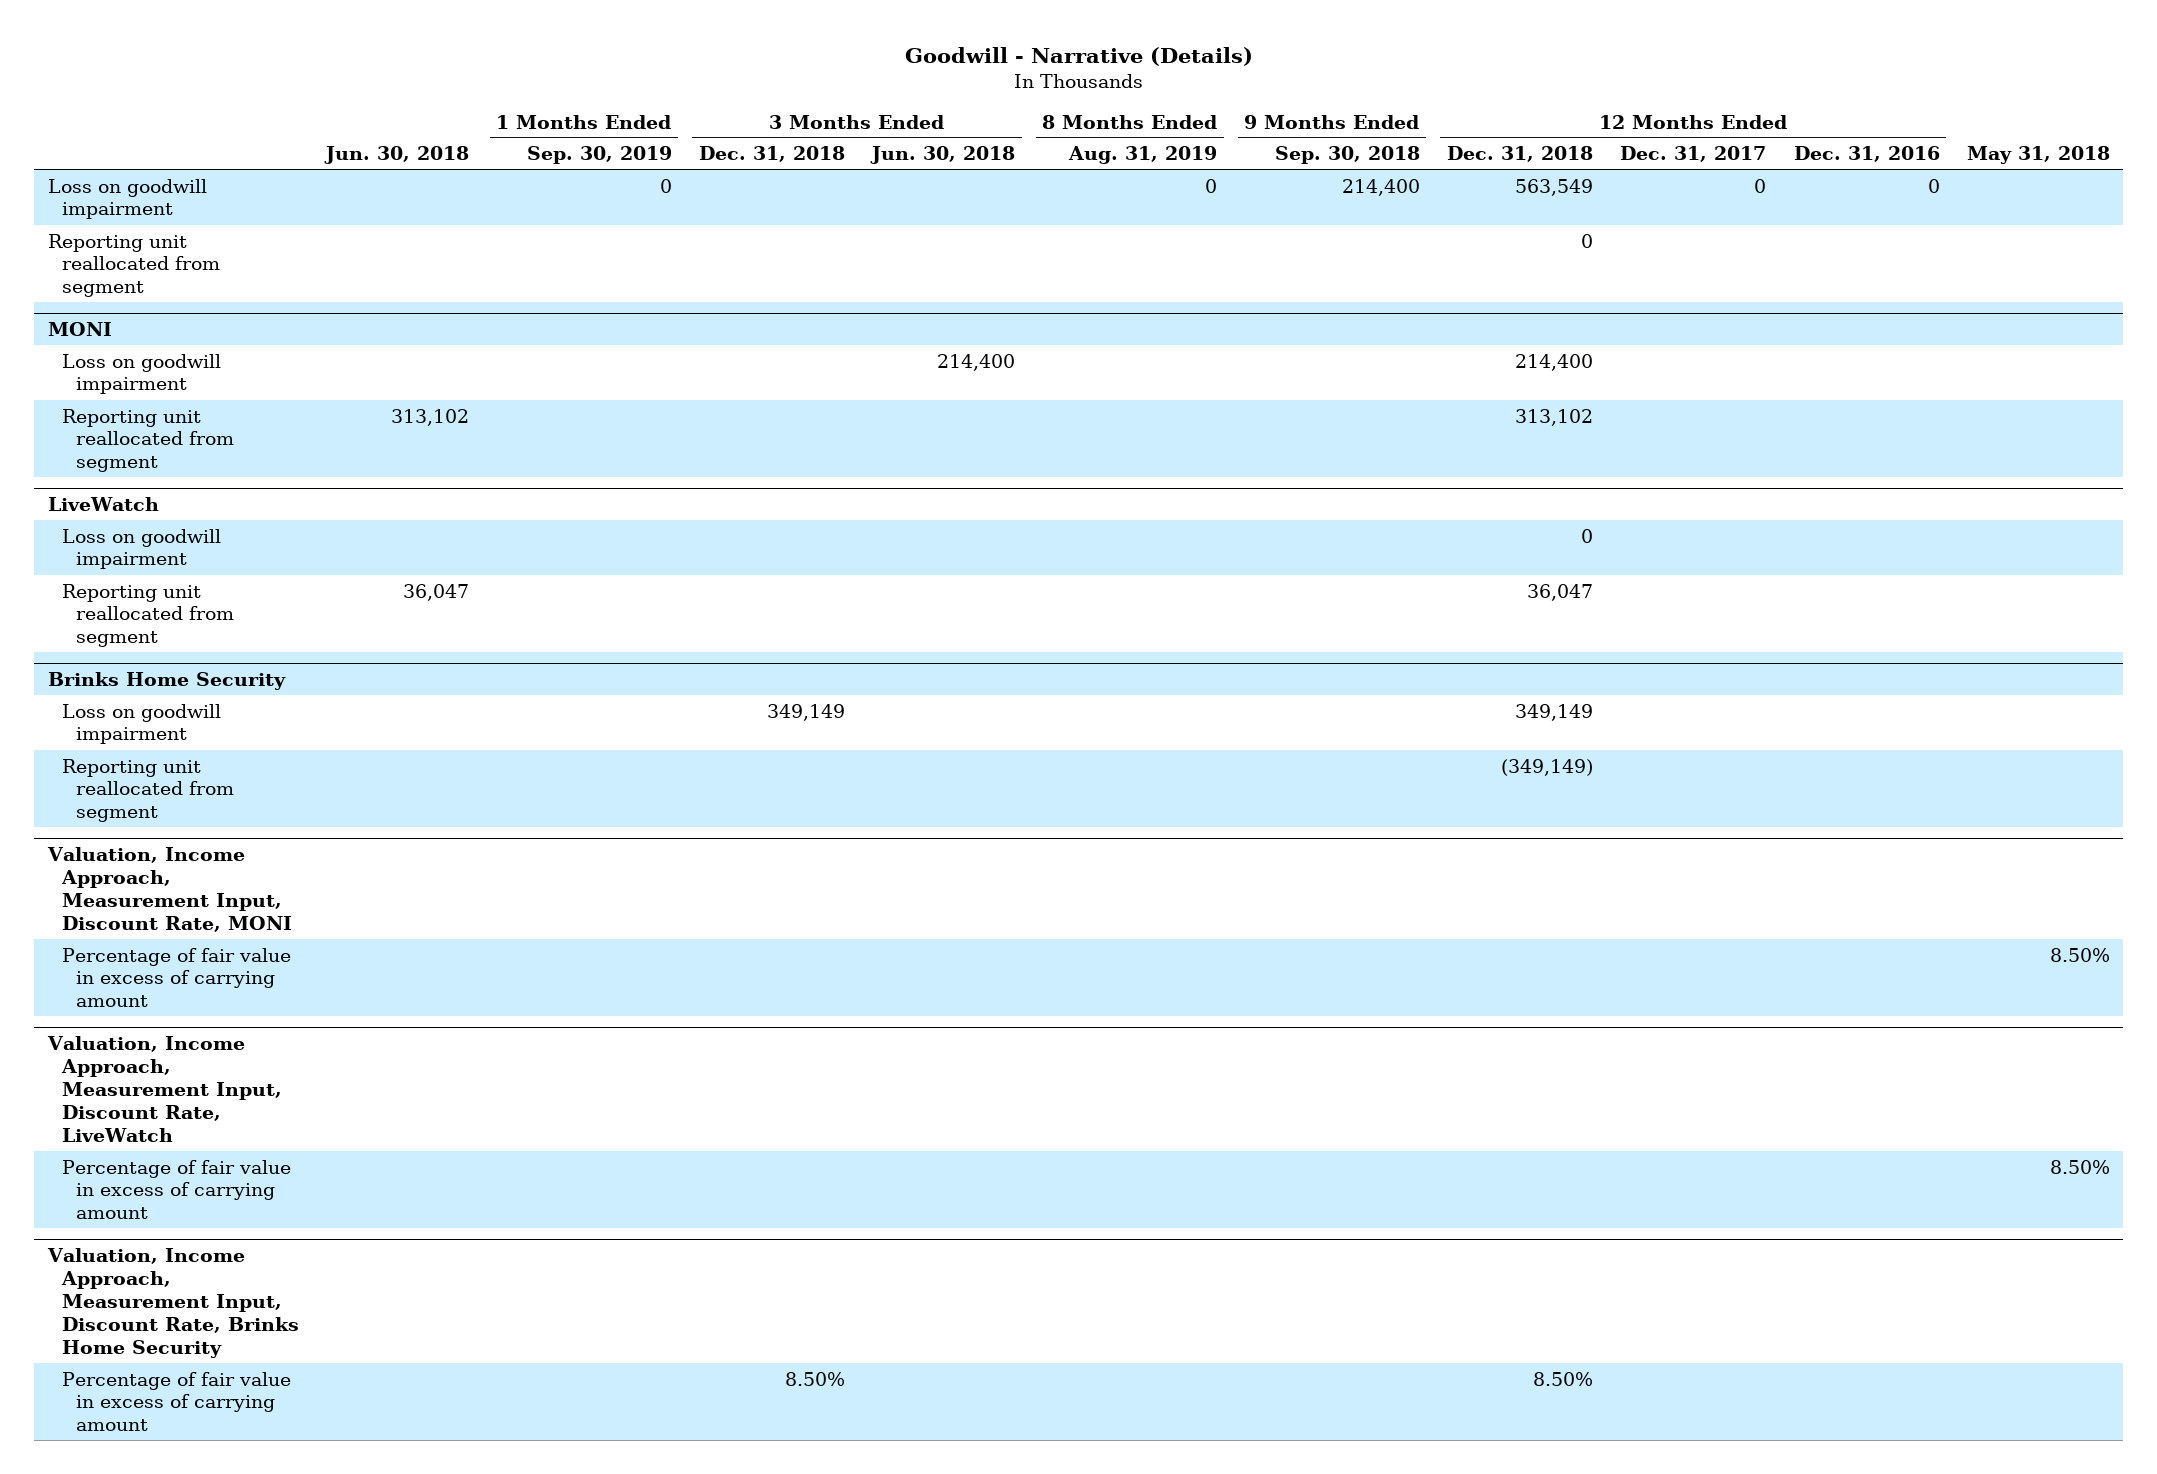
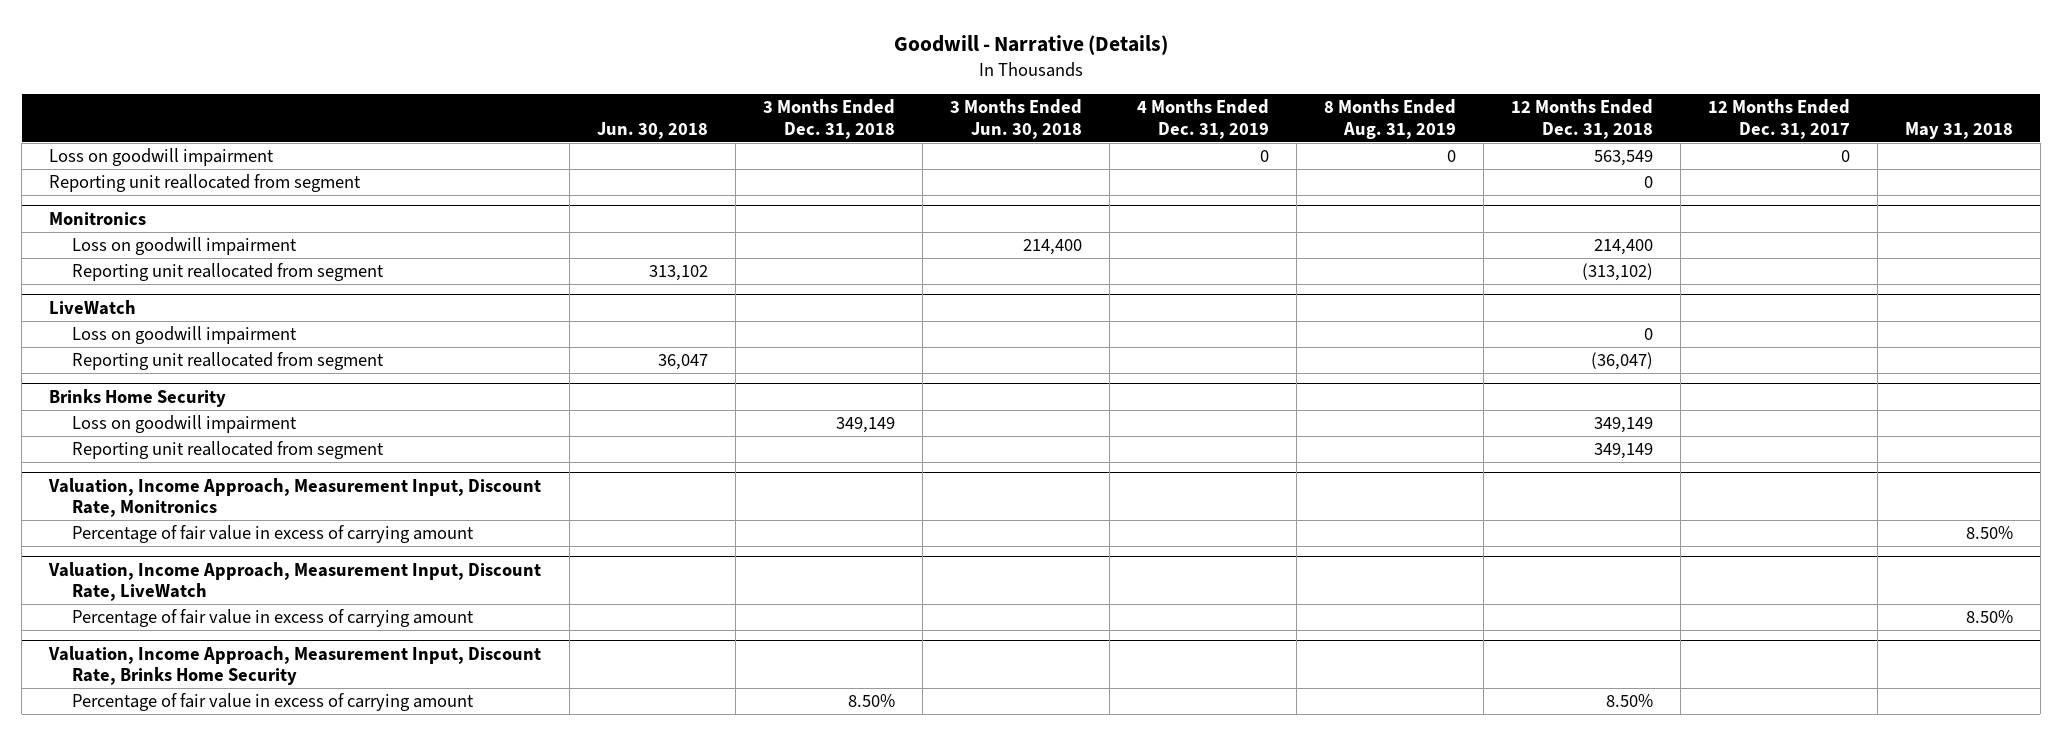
- | Jun. 30, 2018 | 1 Months Ended Sep. 30, 2019 | 3 Months Ended Dec. 31, 2018 | 3 Months Ended Jun. 30, 2018 | 8 Months Ended Aug. 31, 2019 | 9 Months Ended Sep. 30, 2018 | 12 Months Ended Dec. 31, 2018 | 12 Months Ended Dec. 31, 2017 | 12 Months Ended Dec. 31, 2016 | May 31, 2018
+ | Jun. 30, 2018 | 3 Months Ended Dec. 31, 2018 | 3 Months Ended Jun. 30, 2018 | 4 Months Ended Dec. 31, 2019 | 8 Months Ended Aug. 31, 2019 | 12 Months Ended Dec. 31, 2018 | 12 Months Ended Dec. 31, 2017 | May 31, 2018
- MONI
+ Monitronics
- Reporting unit reallocated from segment | 313,102 | | | | | | 313,102 | | |
+ Reporting unit reallocated from segment | 313,102 | | | | | (313,102) | |
@ LiveWatch
- Reporting unit reallocated from segment | 36,047 | | | | | | 36,047 | | |
+ Reporting unit reallocated from segment | 36,047 | | | | | (36,047) | |
@ Brinks Home Security
- Reporting unit reallocated from segment | | | | | | | (349,149) | | |
- Valuation, Income Approach, Measurement Input, Discount Rate, MONI
@ Brinks Home Security
+ Reporting unit reallocated from segment | | | | | | 349,149 | |
+ Valuation, Income Approach, Measurement Input, Discount Rate, Monitronics

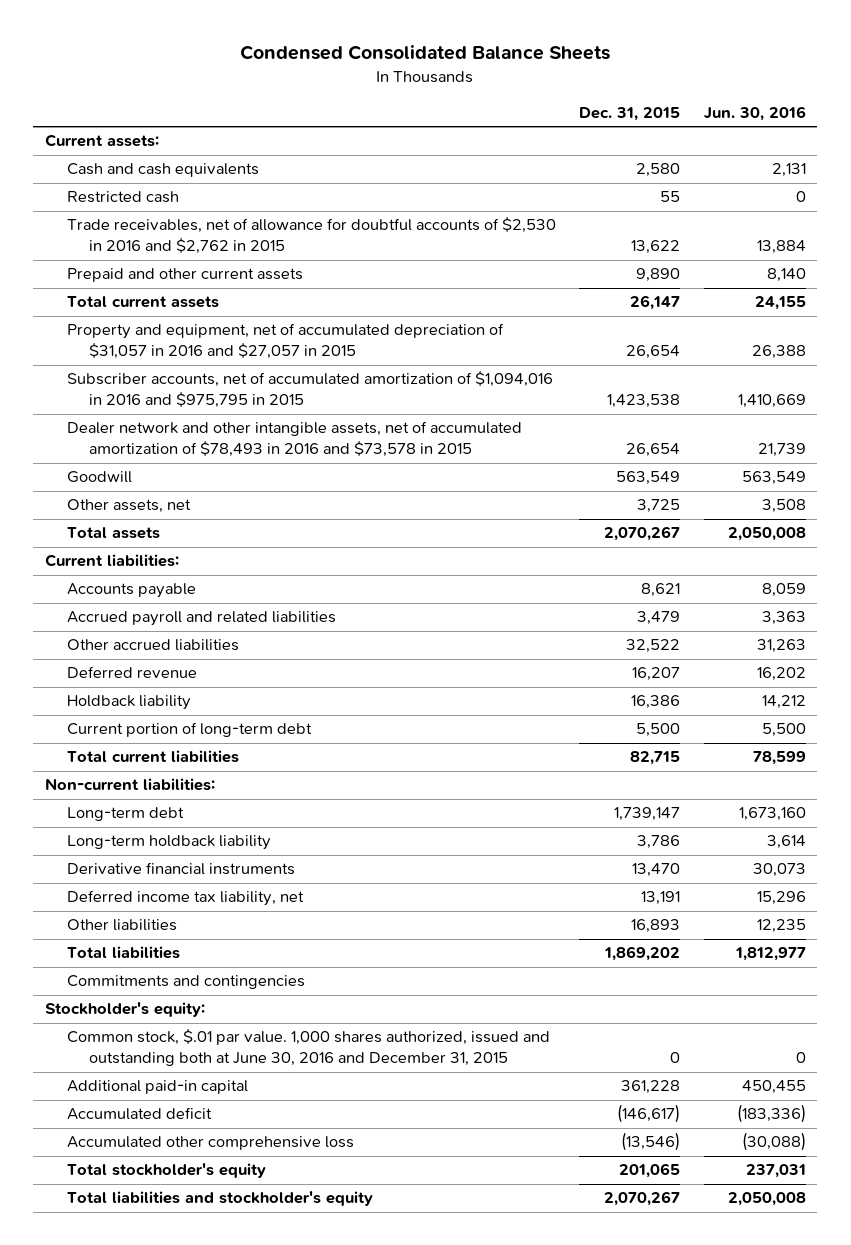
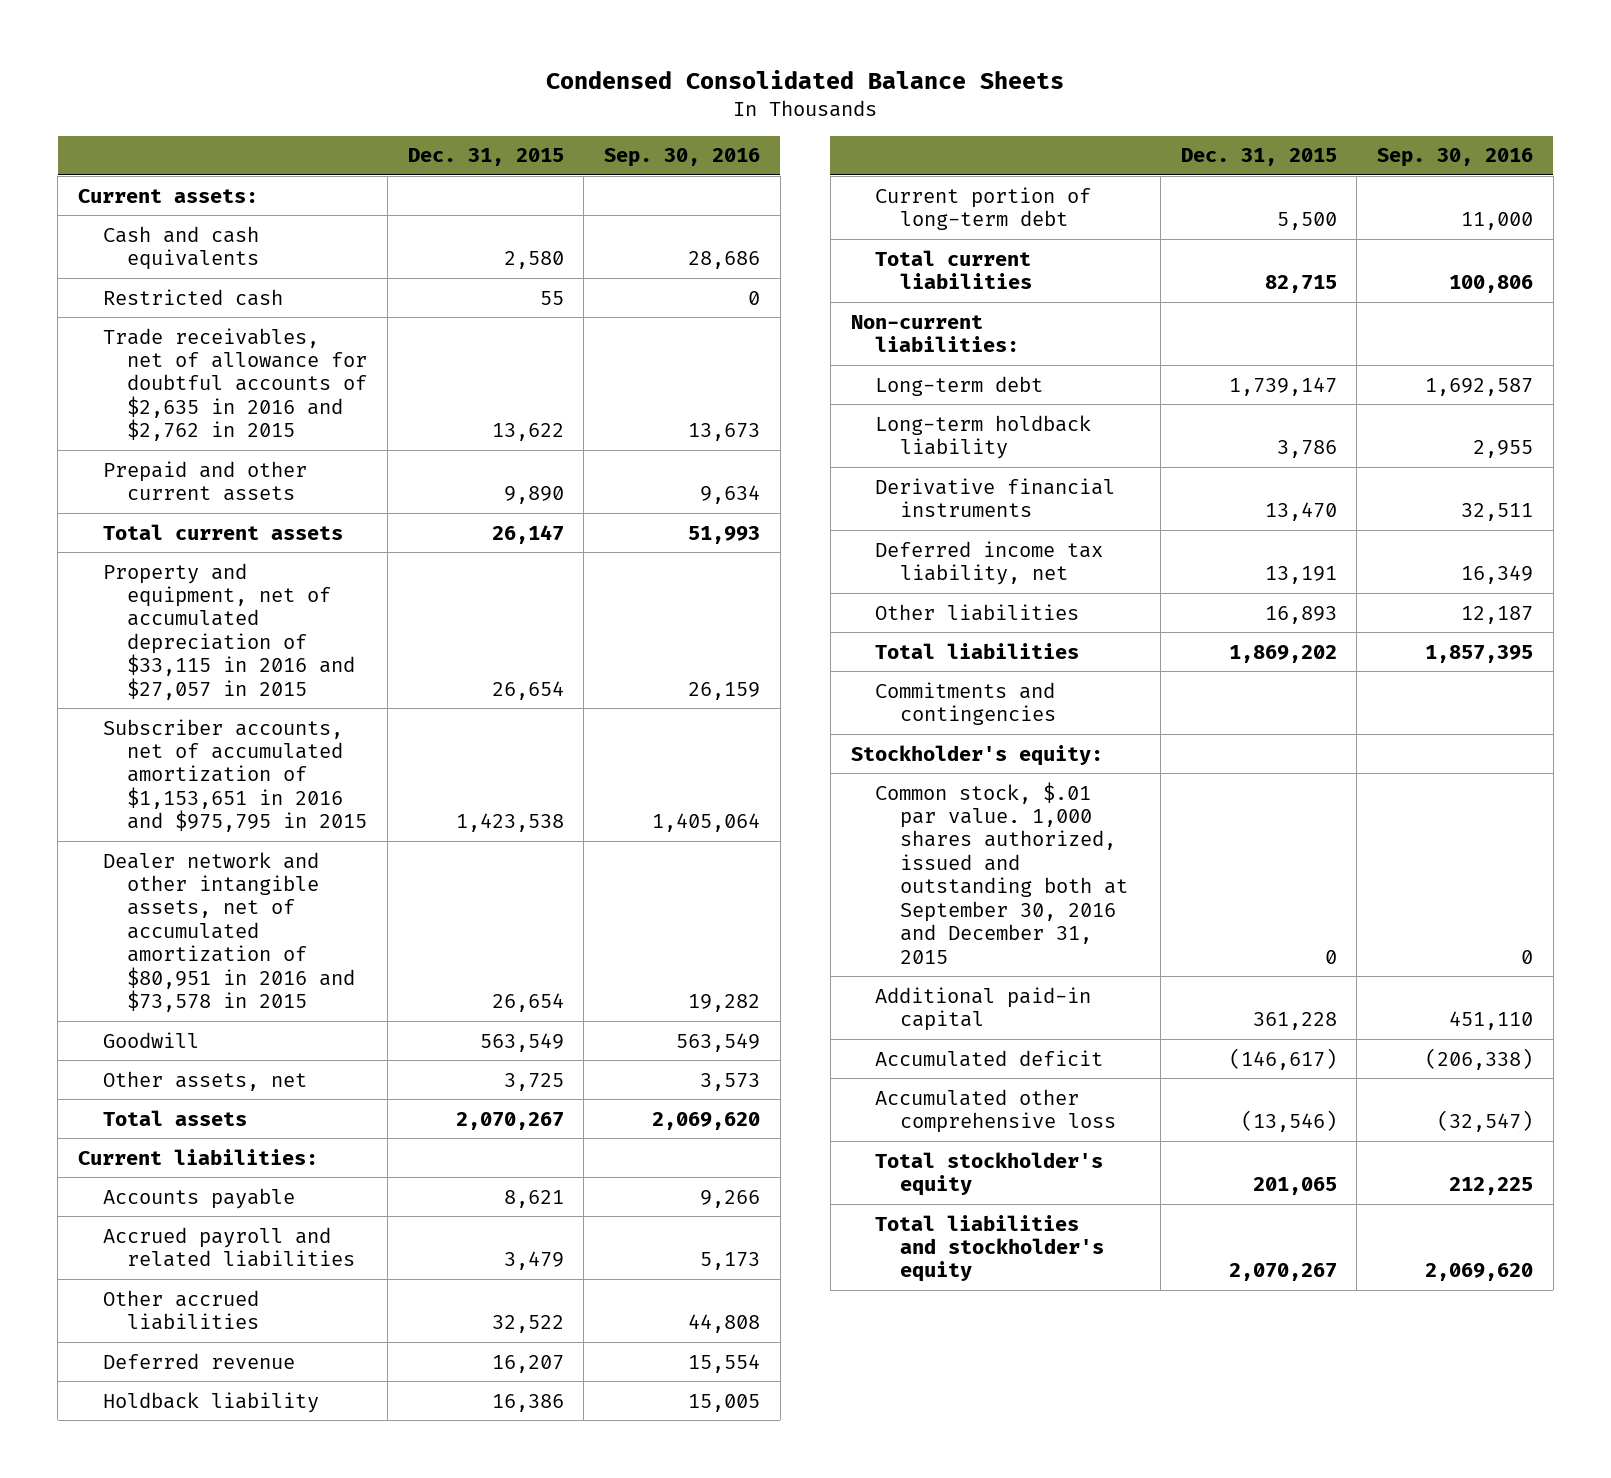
- | Dec. 31, 2015 | Jun. 30, 2016
+ | Dec. 31, 2015 | Sep. 30, 2016
- Trade receivables, net of allowance for doubtful accounts of $2,530 in 2016 and $2,762 in 2015 | 13,622 | 13,884
+ Trade receivables, net of allowance for doubtful accounts of $2,635 in 2016 and $2,762 in 2015 | 13,622 | 13,673
- Property and equipment, net of accumulated depreciation of $31,057 in 2016 and $27,057 in 2015 | 26,654 | 26,388
- Subscriber accounts, net of accumulated amortization of $1,094,016 in 2016 and $975,795 in 2015 | 1,423,538 | 1,410,669
- Dealer network and other intangible assets, net of accumulated amortization of $78,493 in 2016 and $73,578 in 2015 | 26,654 | 21,739
+ Property and equipment, net of accumulated depreciation of $33,115 in 2016 and $27,057 in 2015 | 26,654 | 26,159
+ Subscriber accounts, net of accumulated amortization of $1,153,651 in 2016 and $975,795 in 2015 | 1,423,538 | 1,405,064
+ Dealer network and other intangible assets, net of accumulated amortization of $80,951 in 2016 and $73,578 in 2015 | 26,654 | 19,282
- Common stock, $.01 par value. 1,000 shares authorized, issued and outstanding both at June 30, 2016 and December 31, 2015 | 0 | 0
+ Common stock, $.01 par value. 1,000 shares authorized, issued and outstanding both at September 30, 2016 and December 31, 2015 | 0 | 0

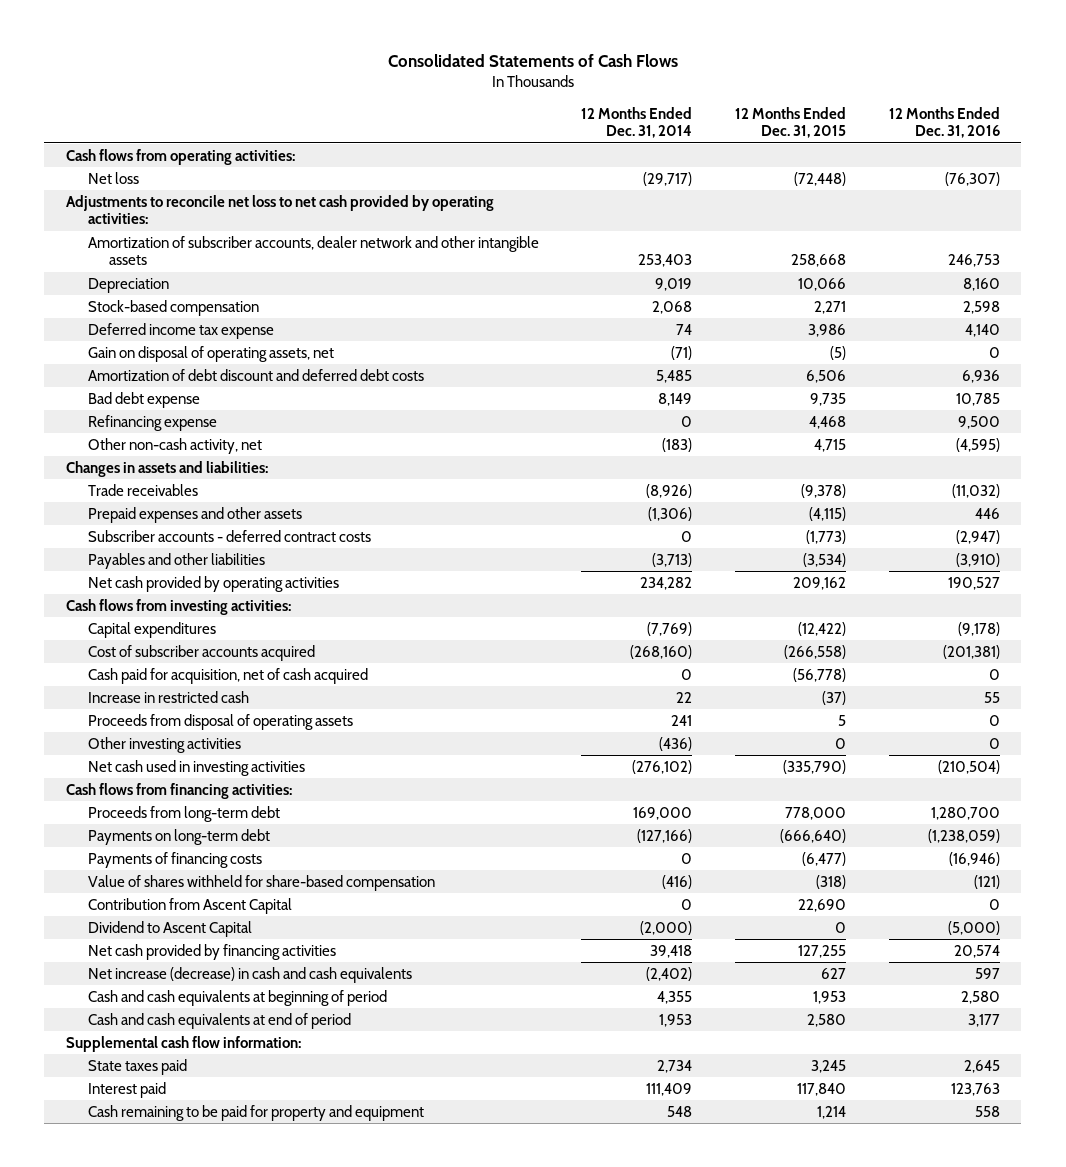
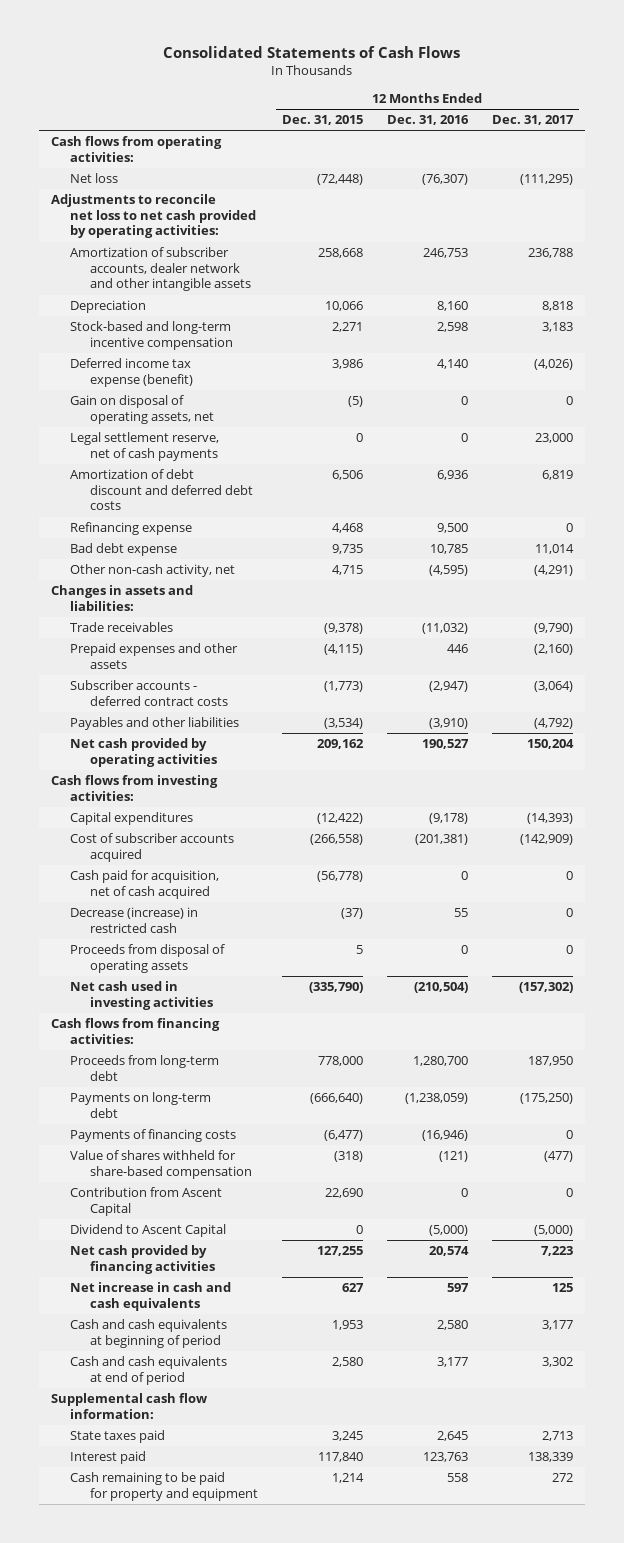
- | 12 Months Ended Dec. 31, 2014 | 12 Months Ended Dec. 31, 2015 | 12 Months Ended Dec. 31, 2016
+ | 12 Months Ended Dec. 31, 2015 | 12 Months Ended Dec. 31, 2016 | 12 Months Ended Dec. 31, 2017
- Stock-based compensation | 2,068 | 2,271 | 2,598
- Deferred income tax expense | 74 | 3,986 | 4,140
+ Stock-based and long-term incentive compensation | 2,271 | 2,598 | 3,183
+ Deferred income tax expense (benefit) | 3,986 | 4,140 | (4,026)
+ Legal settlement reserve, net of cash payments | 0 | 0 | 23,000
moved down: Bad debt expense | 9,735 | 10,785 | 11,014
- Increase in restricted cash | 22 | (37) | 55
+ Decrease (increase) in restricted cash | (37) | 55 | 0
- Other investing activities | (436) | 0 | 0
- Net increase (decrease) in cash and cash equivalents | (2,402) | 627 | 597
+ Net increase in cash and cash equivalents | 627 | 597 | 125

